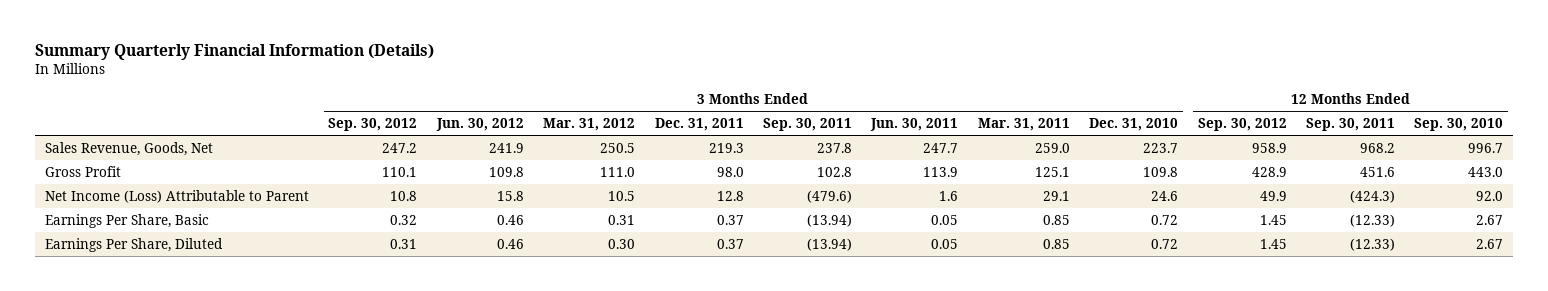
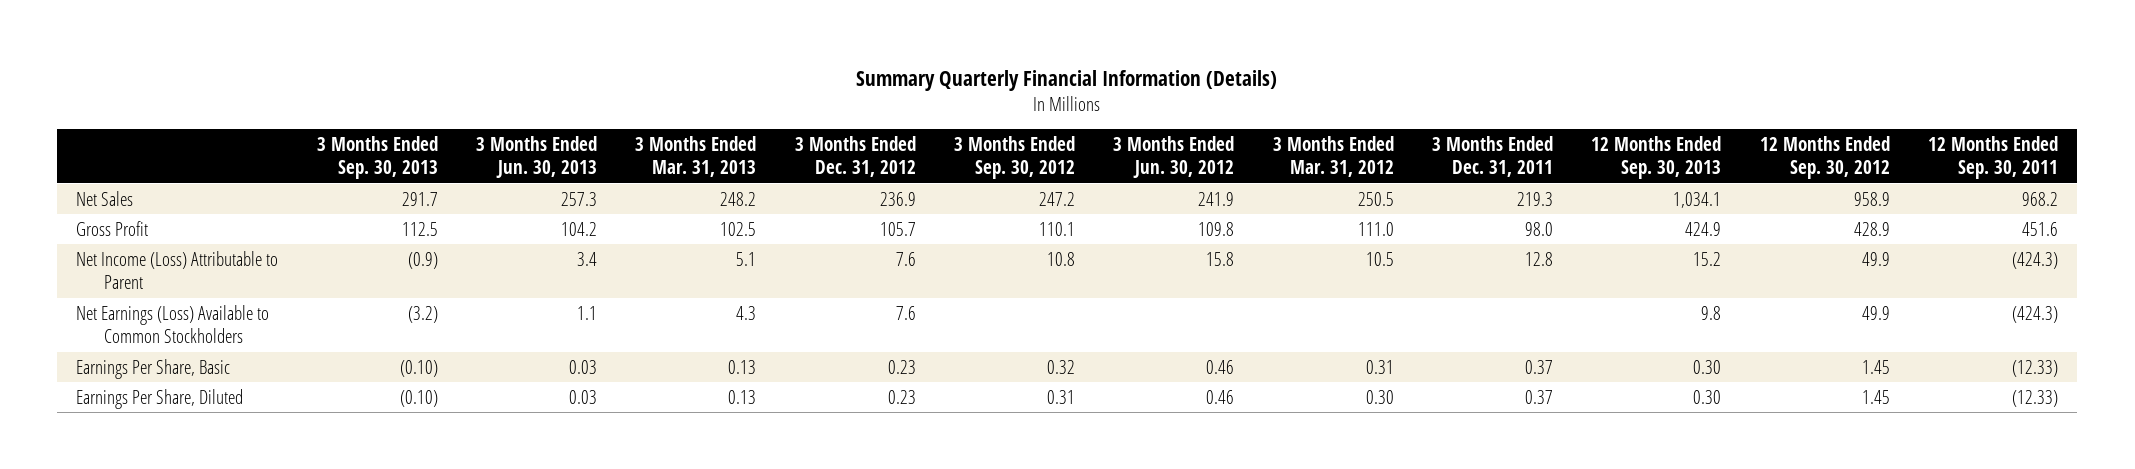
- | 3 Months Ended Sep. 30, 2012 | 3 Months Ended Jun. 30, 2012 | 3 Months Ended Mar. 31, 2012 | 3 Months Ended Dec. 31, 2011 | 3 Months Ended Sep. 30, 2011 | 3 Months Ended Jun. 30, 2011 | 3 Months Ended Mar. 31, 2011 | 3 Months Ended Dec. 31, 2010 | 12 Months Ended Sep. 30, 2012 | 12 Months Ended Sep. 30, 2011 | 12 Months Ended Sep. 30, 2010
+ | 3 Months Ended Sep. 30, 2013 | 3 Months Ended Jun. 30, 2013 | 3 Months Ended Mar. 31, 2013 | 3 Months Ended Dec. 31, 2012 | 3 Months Ended Sep. 30, 2012 | 3 Months Ended Jun. 30, 2012 | 3 Months Ended Mar. 31, 2012 | 3 Months Ended Dec. 31, 2011 | 12 Months Ended Sep. 30, 2013 | 12 Months Ended Sep. 30, 2012 | 12 Months Ended Sep. 30, 2011
- Sales Revenue, Goods, Net | 247.2 | 241.9 | 250.5 | 219.3 | 237.8 | 247.7 | 259.0 | 223.7 | 958.9 | 968.2 | 996.7
+ Net Sales | 291.7 | 257.3 | 248.2 | 236.9 | 247.2 | 241.9 | 250.5 | 219.3 | 1,034.1 | 958.9 | 968.2
+ Net Earnings (Loss) Available to Common Stockholders | (3.2) | 1.1 | 4.3 | 7.6 | | | | | 9.8 | 49.9 | (424.3)

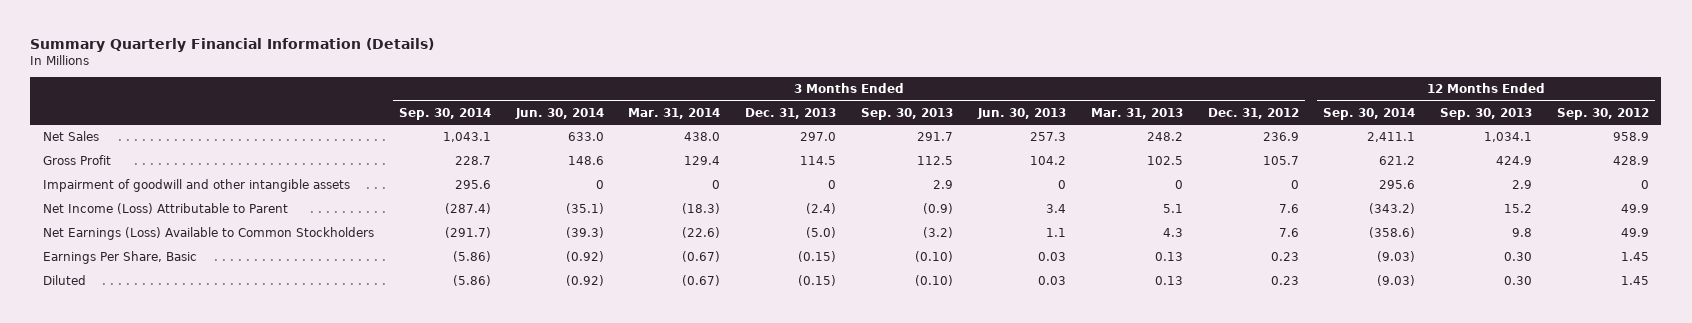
- | 3 Months Ended Sep. 30, 2013 | 3 Months Ended Jun. 30, 2013 | 3 Months Ended Mar. 31, 2013 | 3 Months Ended Dec. 31, 2012 | 3 Months Ended Sep. 30, 2012 | 3 Months Ended Jun. 30, 2012 | 3 Months Ended Mar. 31, 2012 | 3 Months Ended Dec. 31, 2011 | 12 Months Ended Sep. 30, 2013 | 12 Months Ended Sep. 30, 2012 | 12 Months Ended Sep. 30, 2011
+ | 3 Months Ended Sep. 30, 2014 | 3 Months Ended Jun. 30, 2014 | 3 Months Ended Mar. 31, 2014 | 3 Months Ended Dec. 31, 2013 | 3 Months Ended Sep. 30, 2013 | 3 Months Ended Jun. 30, 2013 | 3 Months Ended Mar. 31, 2013 | 3 Months Ended Dec. 31, 2012 | 12 Months Ended Sep. 30, 2014 | 12 Months Ended Sep. 30, 2013 | 12 Months Ended Sep. 30, 2012
+ Impairment of goodwill and other intangible assets | 295.6 | 0 | 0 | 0 | 2.9 | 0 | 0 | 0 | 295.6 | 2.9 | 0
- Earnings Per Share, Diluted | (0.10) | 0.03 | 0.13 | 0.23 | 0.31 | 0.46 | 0.30 | 0.37 | 0.30 | 1.45 | (12.33)
+ Diluted | (5.86) | (0.92) | (0.67) | (0.15) | (0.10) | 0.03 | 0.13 | 0.23 | (9.03) | 0.30 | 1.45

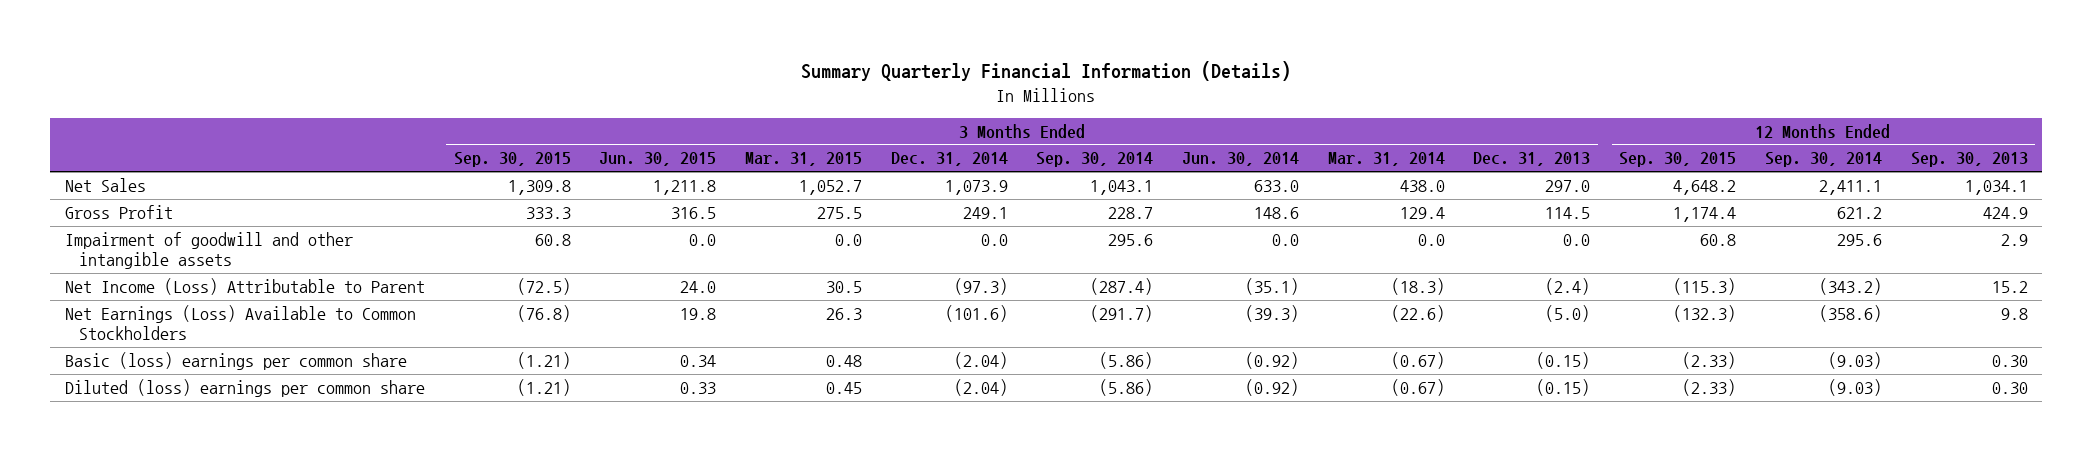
- | 3 Months Ended Sep. 30, 2014 | 3 Months Ended Jun. 30, 2014 | 3 Months Ended Mar. 31, 2014 | 3 Months Ended Dec. 31, 2013 | 3 Months Ended Sep. 30, 2013 | 3 Months Ended Jun. 30, 2013 | 3 Months Ended Mar. 31, 2013 | 3 Months Ended Dec. 31, 2012 | 12 Months Ended Sep. 30, 2014 | 12 Months Ended Sep. 30, 2013 | 12 Months Ended Sep. 30, 2012
+ | 3 Months Ended Sep. 30, 2015 | 3 Months Ended Jun. 30, 2015 | 3 Months Ended Mar. 31, 2015 | 3 Months Ended Dec. 31, 2014 | 3 Months Ended Sep. 30, 2014 | 3 Months Ended Jun. 30, 2014 | 3 Months Ended Mar. 31, 2014 | 3 Months Ended Dec. 31, 2013 | 12 Months Ended Sep. 30, 2015 | 12 Months Ended Sep. 30, 2014 | 12 Months Ended Sep. 30, 2013
- Impairment of goodwill and other intangible assets | 295.6 | 0 | 0 | 0 | 2.9 | 0 | 0 | 0 | 295.6 | 2.9 | 0
+ Impairment of goodwill and other intangible assets | 60.8 | 0.0 | 0.0 | 0.0 | 295.6 | 0.0 | 0.0 | 0.0 | 60.8 | 295.6 | 2.9
- Earnings Per Share, Basic | (5.86) | (0.92) | (0.67) | (0.15) | (0.10) | 0.03 | 0.13 | 0.23 | (9.03) | 0.30 | 1.45
- Diluted | (5.86) | (0.92) | (0.67) | (0.15) | (0.10) | 0.03 | 0.13 | 0.23 | (9.03) | 0.30 | 1.45
+ Basic (loss) earnings per common share | (1.21) | 0.34 | 0.48 | (2.04) | (5.86) | (0.92) | (0.67) | (0.15) | (2.33) | (9.03) | 0.30
+ Diluted (loss) earnings per common share | (1.21) | 0.33 | 0.45 | (2.04) | (5.86) | (0.92) | (0.67) | (0.15) | (2.33) | (9.03) | 0.30

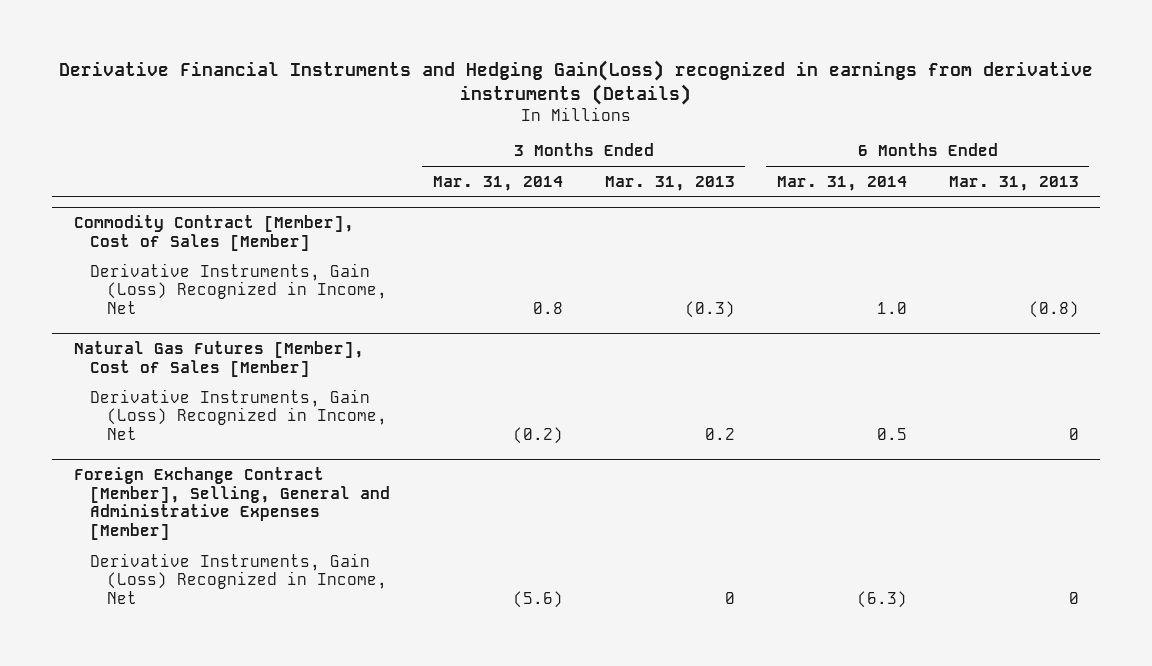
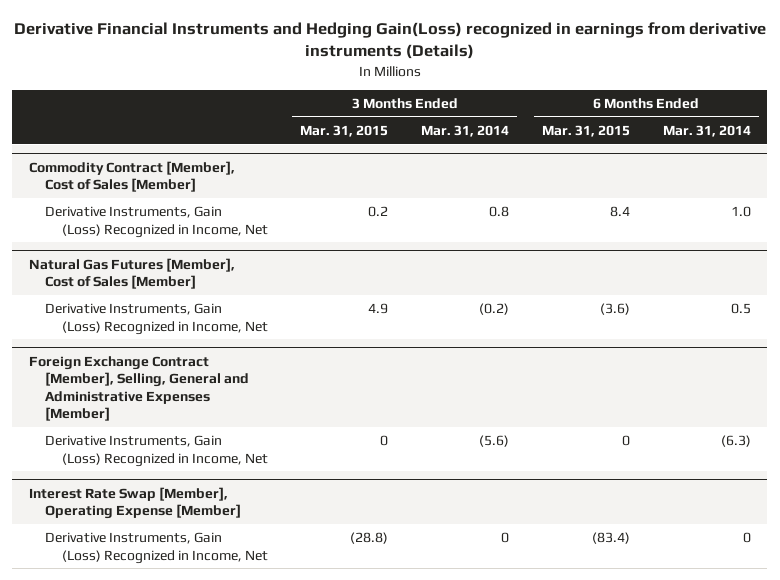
- | 3 Months Ended Mar. 31, 2014 | 3 Months Ended Mar. 31, 2013 | 6 Months Ended Mar. 31, 2014 | 6 Months Ended Mar. 31, 2013
+ | 3 Months Ended Mar. 31, 2015 | 3 Months Ended Mar. 31, 2014 | 6 Months Ended Mar. 31, 2015 | 6 Months Ended Mar. 31, 2014
+ Interest Rate Swap [Member], Operating Expense [Member]
+ Derivative Instruments, Gain (Loss) Recognized in Income, Net | (28.8) | 0 | (83.4) | 0

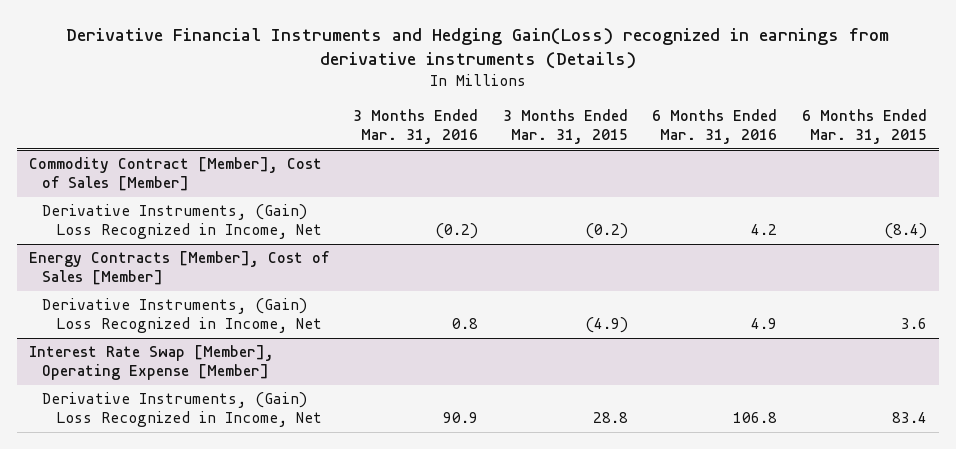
- | 3 Months Ended Mar. 31, 2015 | 3 Months Ended Mar. 31, 2014 | 6 Months Ended Mar. 31, 2015 | 6 Months Ended Mar. 31, 2014
+ | 3 Months Ended Mar. 31, 2016 | 3 Months Ended Mar. 31, 2015 | 6 Months Ended Mar. 31, 2016 | 6 Months Ended Mar. 31, 2015
@ Commodity Contract [Member], Cost of Sales [Member]
- Derivative Instruments, Gain (Loss) Recognized in Income, Net | 0.2 | 0.8 | 8.4 | 1.0
- Natural Gas Futures [Member], Cost of Sales [Member]
- Derivative Instruments, Gain (Loss) Recognized in Income, Net | 4.9 | (0.2) | (3.6) | 0.5
- Foreign Exchange Contract [Member], Selling, General and Administrative Expenses [Member]
- Derivative Instruments, Gain (Loss) Recognized in Income, Net | 0 | (5.6) | 0 | (6.3)
@ Commodity Contract [Member], Cost of Sales [Member]
+ Derivative Instruments, (Gain) Loss Recognized in Income, Net | (0.2) | (0.2) | 4.2 | (8.4)
+ Energy Contracts [Member], Cost of Sales [Member]
+ Derivative Instruments, (Gain) Loss Recognized in Income, Net | 0.8 | (4.9) | 4.9 | 3.6
@ Interest Rate Swap [Member], Operating Expense [Member]
- Derivative Instruments, Gain (Loss) Recognized in Income, Net | (28.8) | 0 | (83.4) | 0
+ Derivative Instruments, (Gain) Loss Recognized in Income, Net | 90.9 | 28.8 | 106.8 | 83.4

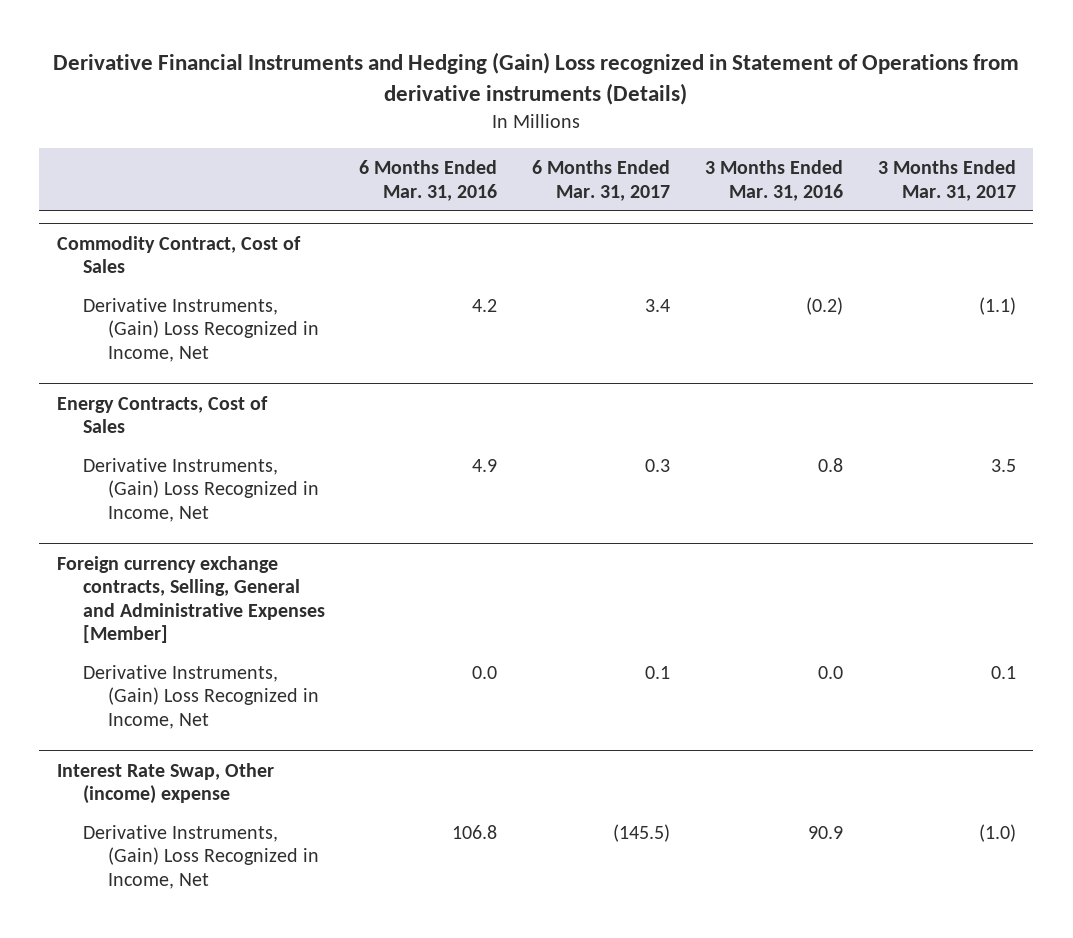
- Derivative Financial Instruments and Hedging Gain(Loss) recognized in earnings from derivative instruments (Details)
+ Derivative Financial Instruments and Hedging (Gain) Loss recognized in Statement of Operations from derivative instruments (Details)
- | 3 Months Ended Mar. 31, 2016 | 3 Months Ended Mar. 31, 2015 | 6 Months Ended Mar. 31, 2016 | 6 Months Ended Mar. 31, 2015
+ | 6 Months Ended Mar. 31, 2016 | 6 Months Ended Mar. 31, 2017 | 3 Months Ended Mar. 31, 2016 | 3 Months Ended Mar. 31, 2017
- Commodity Contract [Member], Cost of Sales [Member]
+ Commodity Contract, Cost of Sales
- Energy Contracts [Member], Cost of Sales [Member]
+ Energy Contracts, Cost of Sales
- Interest Rate Swap [Member], Operating Expense [Member]
+ Foreign currency exchange contracts, Selling, General and Administrative Expenses [Member]
+ Derivative Instruments, (Gain) Loss Recognized in Income, Net | 0.0 | 0.1 | 0.0 | 0.1
+ Interest Rate Swap, Other (income) expense

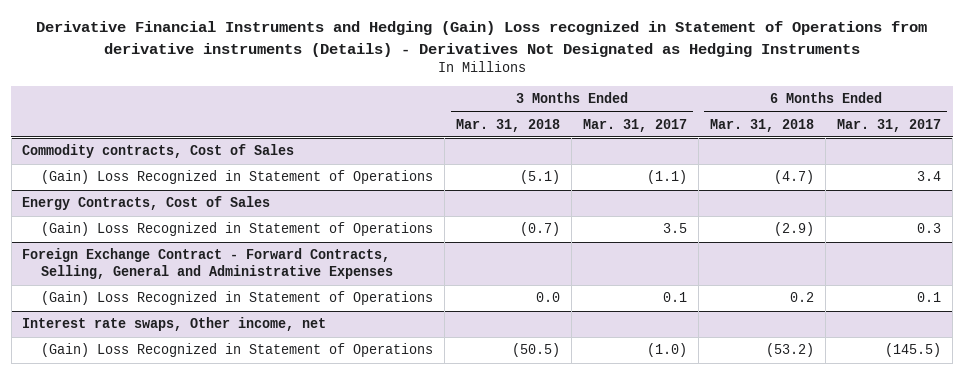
- Derivative Financial Instruments and Hedging (Gain) Loss recognized in Statement of Operations from derivative instruments (Details)
+ Derivative Financial Instruments and Hedging (Gain) Loss recognized in Statement of Operations from derivative instruments (Details) - Derivatives Not Designated as Hedging Instruments
- | 6 Months Ended Mar. 31, 2016 | 6 Months Ended Mar. 31, 2017 | 3 Months Ended Mar. 31, 2016 | 3 Months Ended Mar. 31, 2017
+ | 3 Months Ended Mar. 31, 2018 | 3 Months Ended Mar. 31, 2017 | 6 Months Ended Mar. 31, 2018 | 6 Months Ended Mar. 31, 2017
- Commodity Contract, Cost of Sales
- Derivative Instruments, (Gain) Loss Recognized in Income, Net | 4.2 | 3.4 | (0.2) | (1.1)
+ Commodity contracts, Cost of Sales
+ (Gain) Loss Recognized in Statement of Operations | (5.1) | (1.1) | (4.7) | 3.4
@ Energy Contracts, Cost of Sales
- Derivative Instruments, (Gain) Loss Recognized in Income, Net | 4.9 | 0.3 | 0.8 | 3.5
- Foreign currency exchange contracts, Selling, General and Administrative Expenses [Member]
- Derivative Instruments, (Gain) Loss Recognized in Income, Net | 0.0 | 0.1 | 0.0 | 0.1
- Interest Rate Swap, Other (income) expense
- Derivative Instruments, (Gain) Loss Recognized in Income, Net | 106.8 | (145.5) | 90.9 | (1.0)
@ Energy Contracts, Cost of Sales
+ (Gain) Loss Recognized in Statement of Operations | (0.7) | 3.5 | (2.9) | 0.3
+ Foreign Exchange Contract - Forward Contracts, Selling, General and Administrative Expenses
+ (Gain) Loss Recognized in Statement of Operations | 0.0 | 0.1 | 0.2 | 0.1
+ Interest rate swaps, Other income, net
+ (Gain) Loss Recognized in Statement of Operations | (50.5) | (1.0) | (53.2) | (145.5)

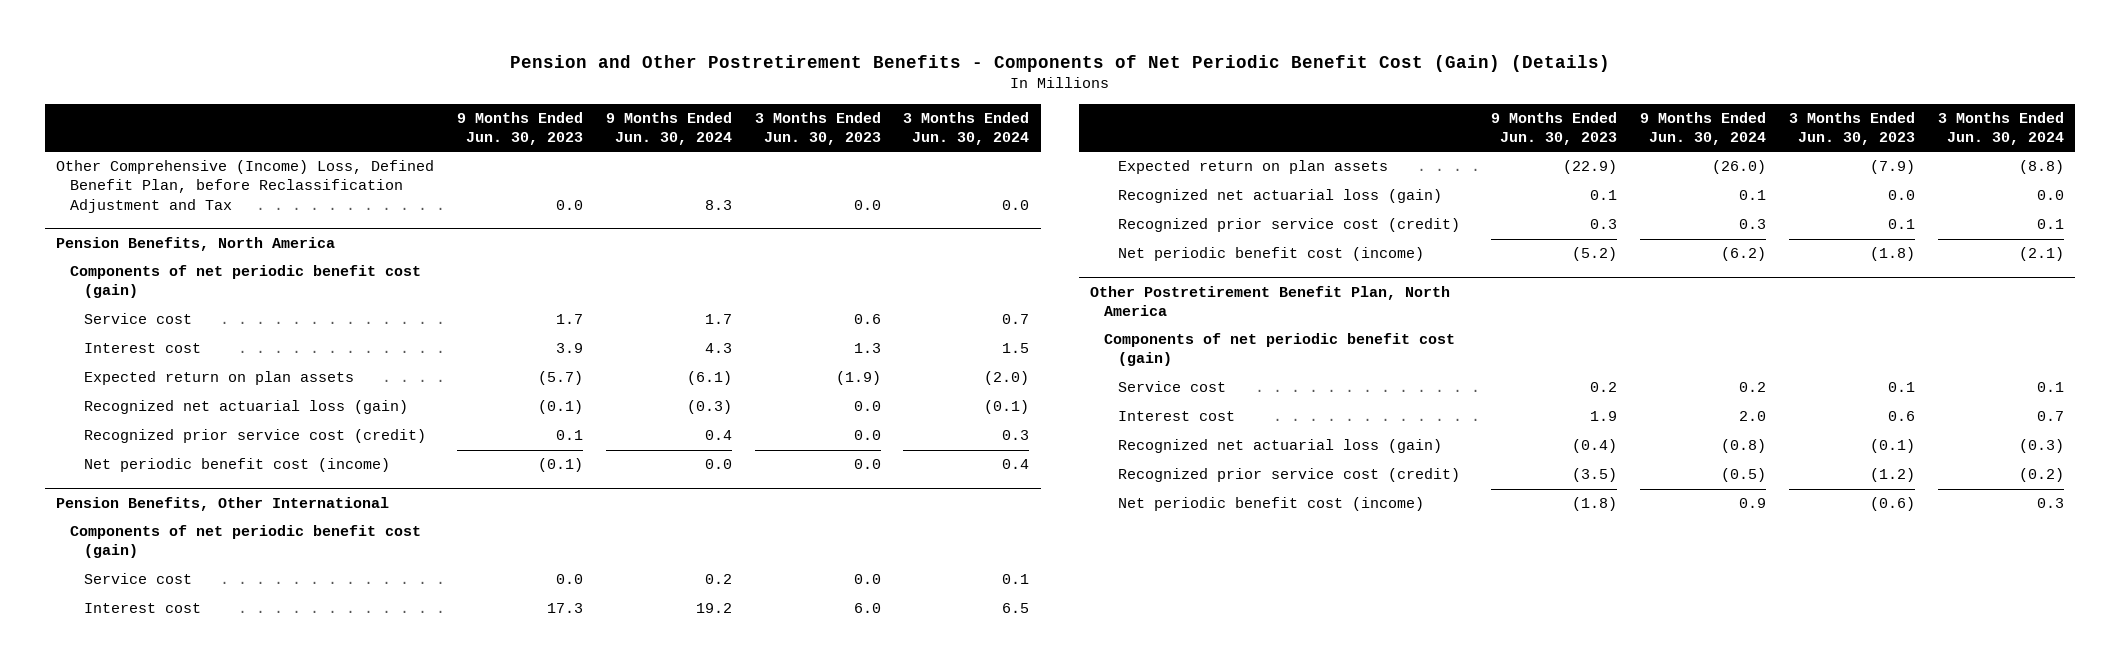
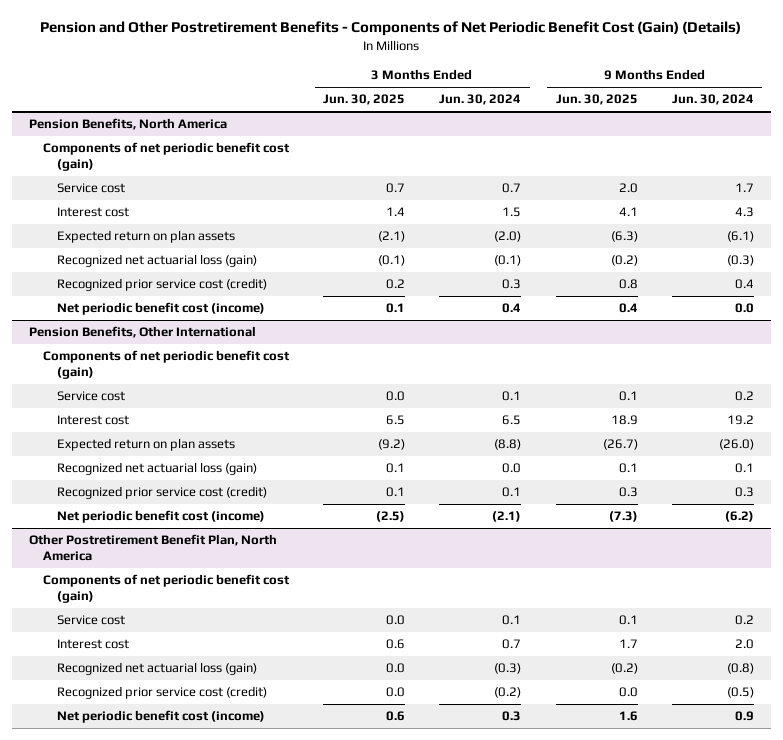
- | 9 Months Ended Jun. 30, 2023 | 9 Months Ended Jun. 30, 2024 | 3 Months Ended Jun. 30, 2023 | 3 Months Ended Jun. 30, 2024
+ | 3 Months Ended Jun. 30, 2025 | 3 Months Ended Jun. 30, 2024 | 9 Months Ended Jun. 30, 2025 | 9 Months Ended Jun. 30, 2024
- Other Comprehensive (Income) Loss, Defined Benefit Plan, before Reclassification Adjustment and Tax | 0.0 | 8.3 | 0.0 | 0.0

